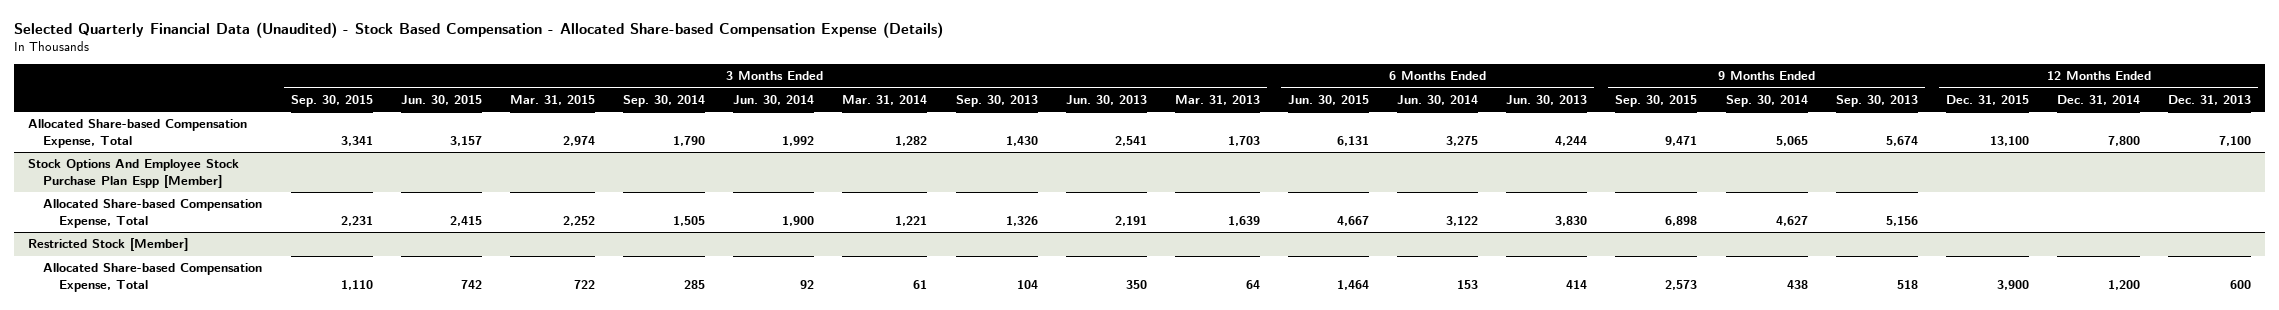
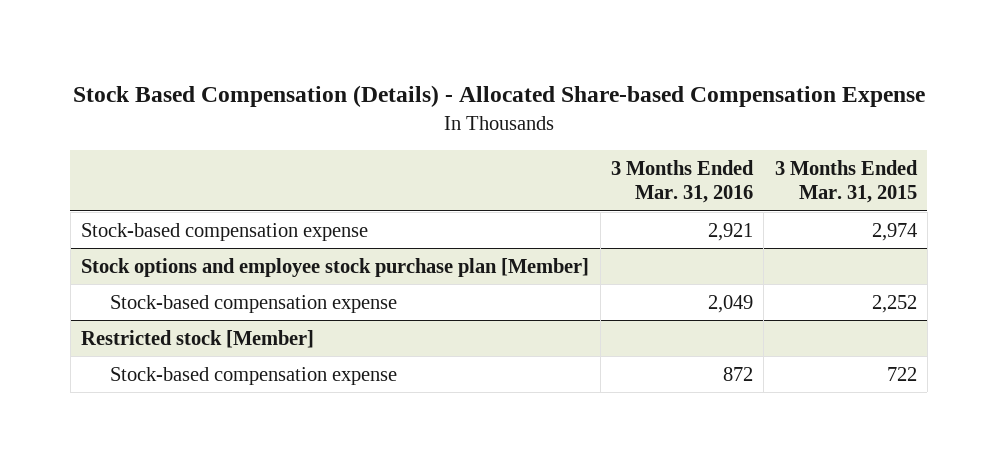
- Selected Quarterly Financial Data (Unaudited) - Stock Based Compensation - Allocated Share-based Compensation Expense (Details)
+ Stock Based Compensation (Details) - Allocated Share-based Compensation Expense
- | 3 Months Ended Sep. 30, 2015 | 3 Months Ended Jun. 30, 2015 | 3 Months Ended Mar. 31, 2015 | 3 Months Ended Sep. 30, 2014 | 3 Months Ended Jun. 30, 2014 | 3 Months Ended Mar. 31, 2014 | 3 Months Ended Sep. 30, 2013 | 3 Months Ended Jun. 30, 2013 | 3 Months Ended Mar. 31, 2013 | 6 Months Ended Jun. 30, 2015 | 6 Months Ended Jun. 30, 2014 | 6 Months Ended Jun. 30, 2013 | 9 Months Ended Sep. 30, 2015 | 9 Months Ended Sep. 30, 2014 | 9 Months Ended Sep. 30, 2013 | 12 Months Ended Dec. 31, 2015 | 12 Months Ended Dec. 31, 2014 | 12 Months Ended Dec. 31, 2013
+ | 3 Months Ended Mar. 31, 2016 | 3 Months Ended Mar. 31, 2015
- Allocated Share-based Compensation Expense, Total | 3,341 | 3,157 | 2,974 | 1,790 | 1,992 | 1,282 | 1,430 | 2,541 | 1,703 | 6,131 | 3,275 | 4,244 | 9,471 | 5,065 | 5,674 | 13,100 | 7,800 | 7,100
- Stock Options And Employee Stock Purchase Plan Espp [Member]
- Allocated Share-based Compensation Expense, Total | 2,231 | 2,415 | 2,252 | 1,505 | 1,900 | 1,221 | 1,326 | 2,191 | 1,639 | 4,667 | 3,122 | 3,830 | 6,898 | 4,627 | 5,156 | | |
- Restricted Stock [Member]
- Allocated Share-based Compensation Expense, Total | 1,110 | 742 | 722 | 285 | 92 | 61 | 104 | 350 | 64 | 1,464 | 153 | 414 | 2,573 | 438 | 518 | 3,900 | 1,200 | 600
+ Stock-based compensation expense | 2,921 | 2,974
+ Stock options and employee stock purchase plan [Member]
+ Stock-based compensation expense | 2,049 | 2,252
+ Restricted stock [Member]
+ Stock-based compensation expense | 872 | 722

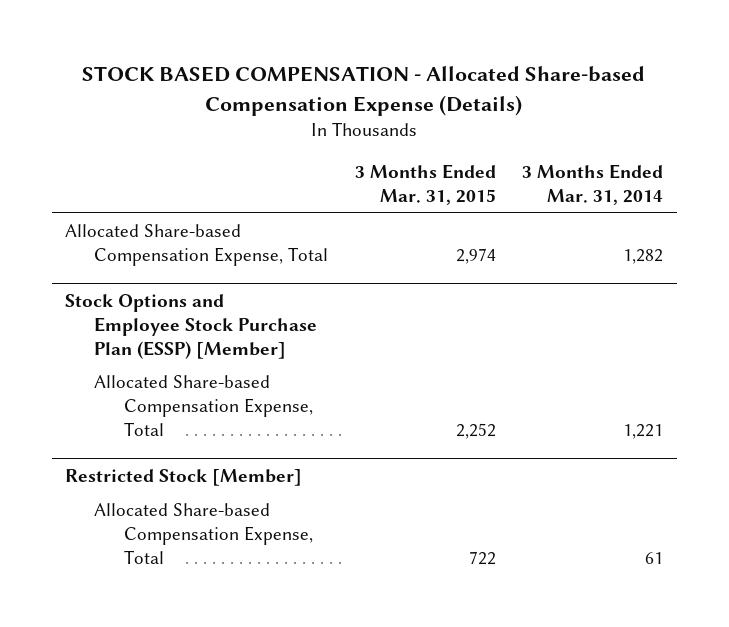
- Stock Based Compensation (Details) - Allocated Share-based Compensation Expense
+ STOCK BASED COMPENSATION - Allocated Share-based Compensation Expense (Details)
- | 3 Months Ended Mar. 31, 2016 | 3 Months Ended Mar. 31, 2015
+ | 3 Months Ended Mar. 31, 2015 | 3 Months Ended Mar. 31, 2014
- Stock-based compensation expense | 2,921 | 2,974
- Stock options and employee stock purchase plan [Member]
- Stock-based compensation expense | 2,049 | 2,252
- Restricted stock [Member]
- Stock-based compensation expense | 872 | 722
+ Allocated Share-based Compensation Expense, Total | 2,974 | 1,282
+ Stock Options and Employee Stock Purchase Plan (ESSP) [Member]
+ Allocated Share-based Compensation Expense, Total | 2,252 | 1,221
+ Restricted Stock [Member]
+ Allocated Share-based Compensation Expense, Total | 722 | 61

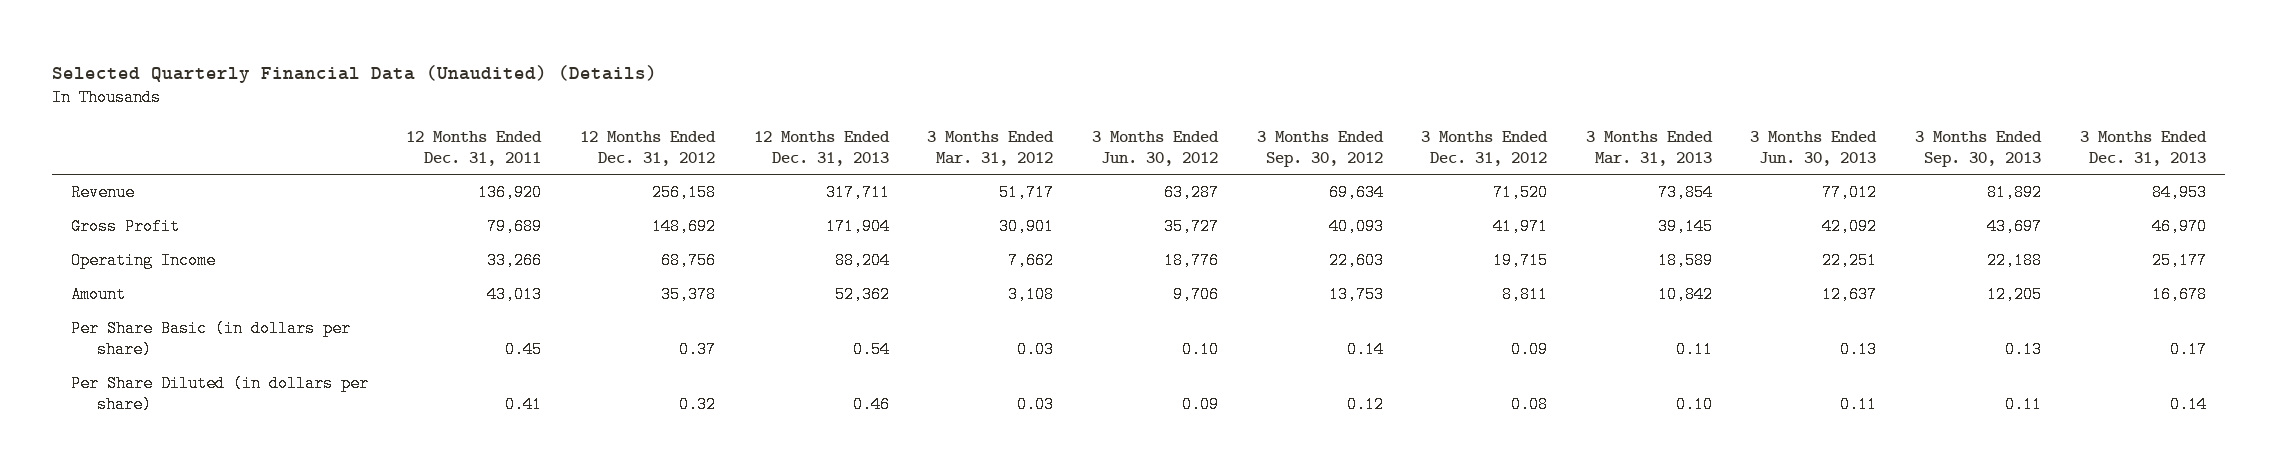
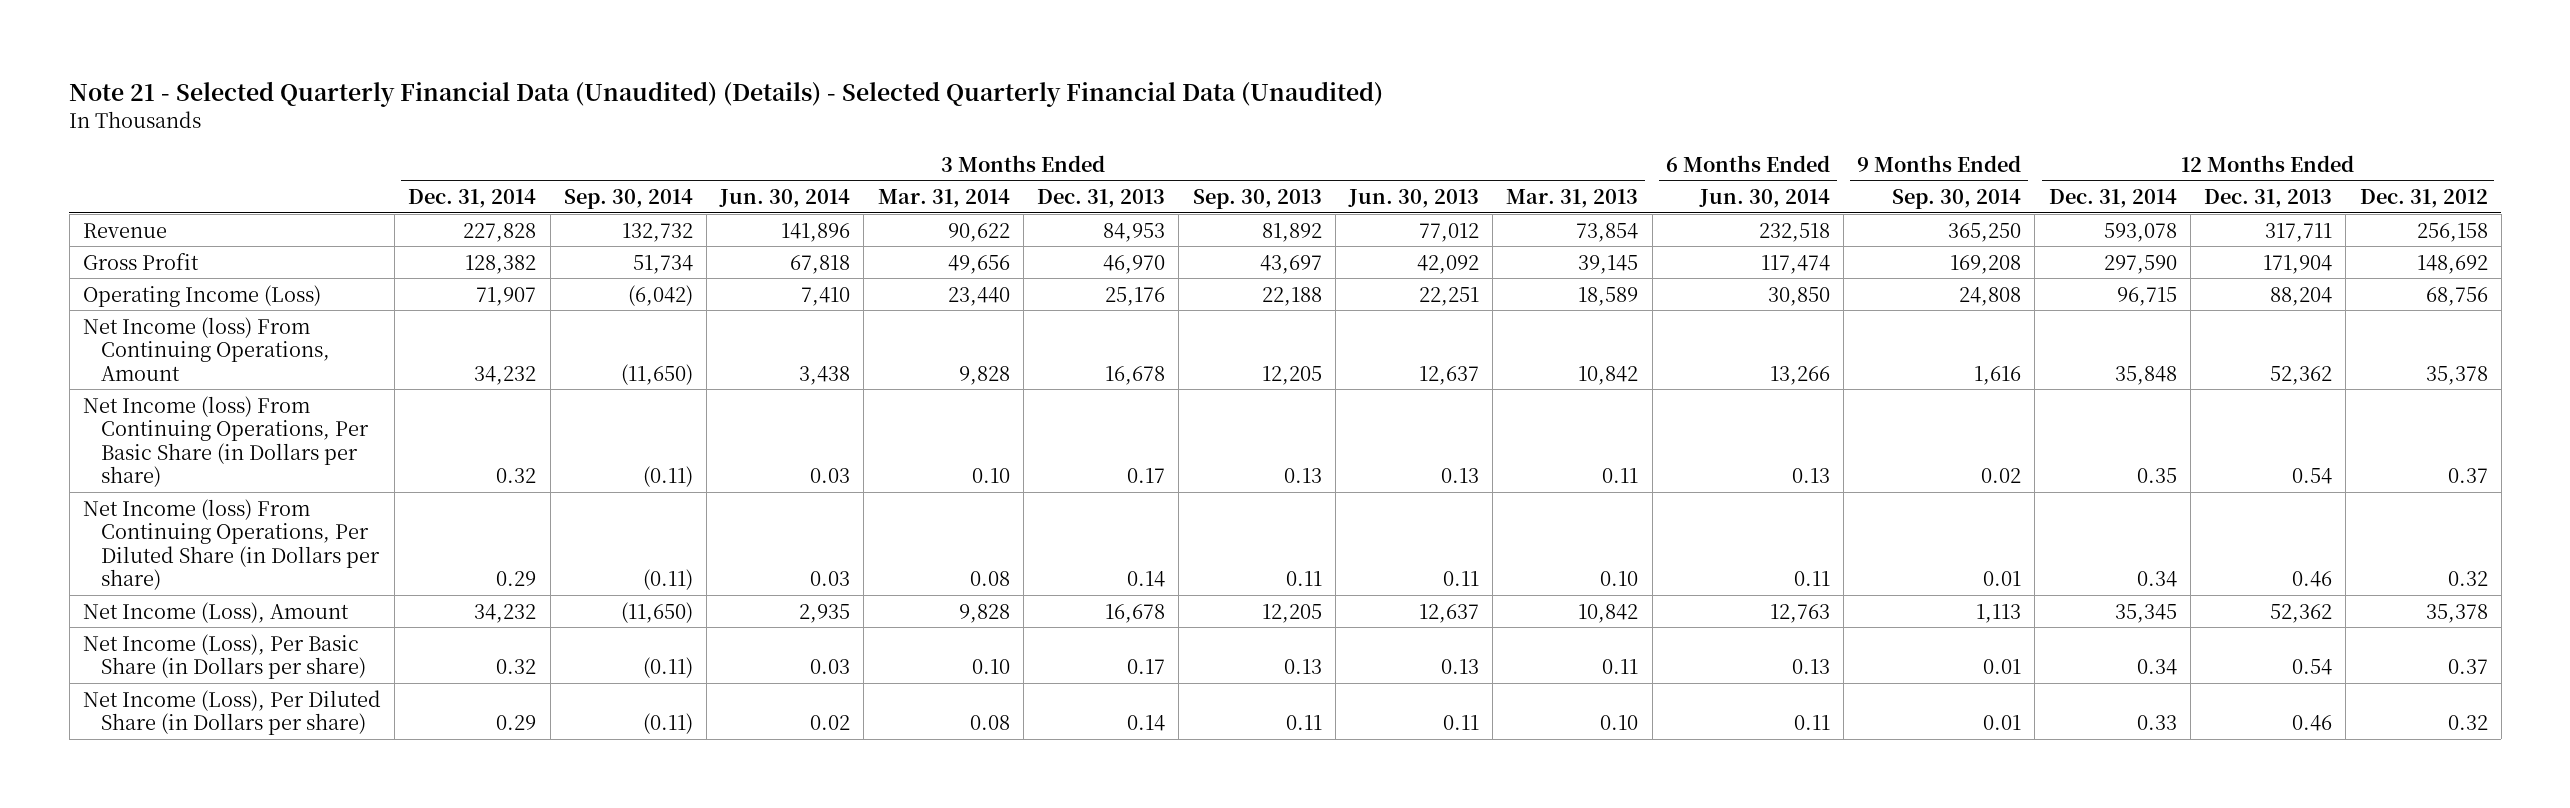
- Selected Quarterly Financial Data (Unaudited) (Details)
+ Note 21 - Selected Quarterly Financial Data (Unaudited) (Details) - Selected Quarterly Financial Data (Unaudited)
- | 12 Months Ended Dec. 31, 2011 | 12 Months Ended Dec. 31, 2012 | 12 Months Ended Dec. 31, 2013 | 3 Months Ended Mar. 31, 2012 | 3 Months Ended Jun. 30, 2012 | 3 Months Ended Sep. 30, 2012 | 3 Months Ended Dec. 31, 2012 | 3 Months Ended Mar. 31, 2013 | 3 Months Ended Jun. 30, 2013 | 3 Months Ended Sep. 30, 2013 | 3 Months Ended Dec. 31, 2013
+ | 3 Months Ended Dec. 31, 2014 | 3 Months Ended Sep. 30, 2014 | 3 Months Ended Jun. 30, 2014 | 3 Months Ended Mar. 31, 2014 | 3 Months Ended Dec. 31, 2013 | 3 Months Ended Sep. 30, 2013 | 3 Months Ended Jun. 30, 2013 | 3 Months Ended Mar. 31, 2013 | 6 Months Ended Jun. 30, 2014 | 9 Months Ended Sep. 30, 2014 | 12 Months Ended Dec. 31, 2014 | 12 Months Ended Dec. 31, 2013 | 12 Months Ended Dec. 31, 2012
- Operating Income | 33,266 | 68,756 | 88,204 | 7,662 | 18,776 | 22,603 | 19,715 | 18,589 | 22,251 | 22,188 | 25,177
- Amount | 43,013 | 35,378 | 52,362 | 3,108 | 9,706 | 13,753 | 8,811 | 10,842 | 12,637 | 12,205 | 16,678
- Per Share Basic (in dollars per share) | 0.45 | 0.37 | 0.54 | 0.03 | 0.10 | 0.14 | 0.09 | 0.11 | 0.13 | 0.13 | 0.17
- Per Share Diluted (in dollars per share) | 0.41 | 0.32 | 0.46 | 0.03 | 0.09 | 0.12 | 0.08 | 0.10 | 0.11 | 0.11 | 0.14
+ Operating Income (Loss) | 71,907 | (6,042) | 7,410 | 23,440 | 25,176 | 22,188 | 22,251 | 18,589 | 30,850 | 24,808 | 96,715 | 88,204 | 68,756
+ Net Income (loss) From Continuing Operations, Amount | 34,232 | (11,650) | 3,438 | 9,828 | 16,678 | 12,205 | 12,637 | 10,842 | 13,266 | 1,616 | 35,848 | 52,362 | 35,378
+ Net Income (loss) From Continuing Operations, Per Basic Share (in Dollars per share) | 0.32 | (0.11) | 0.03 | 0.10 | 0.17 | 0.13 | 0.13 | 0.11 | 0.13 | 0.02 | 0.35 | 0.54 | 0.37
+ Net Income (loss) From Continuing Operations, Per Diluted Share (in Dollars per share) | 0.29 | (0.11) | 0.03 | 0.08 | 0.14 | 0.11 | 0.11 | 0.10 | 0.11 | 0.01 | 0.34 | 0.46 | 0.32
+ Net Income (Loss), Amount | 34,232 | (11,650) | 2,935 | 9,828 | 16,678 | 12,205 | 12,637 | 10,842 | 12,763 | 1,113 | 35,345 | 52,362 | 35,378
+ Net Income (Loss), Per Basic Share (in Dollars per share) | 0.32 | (0.11) | 0.03 | 0.10 | 0.17 | 0.13 | 0.13 | 0.11 | 0.13 | 0.01 | 0.34 | 0.54 | 0.37
+ Net Income (Loss), Per Diluted Share (in Dollars per share) | 0.29 | (0.11) | 0.02 | 0.08 | 0.14 | 0.11 | 0.11 | 0.10 | 0.11 | 0.01 | 0.33 | 0.46 | 0.32

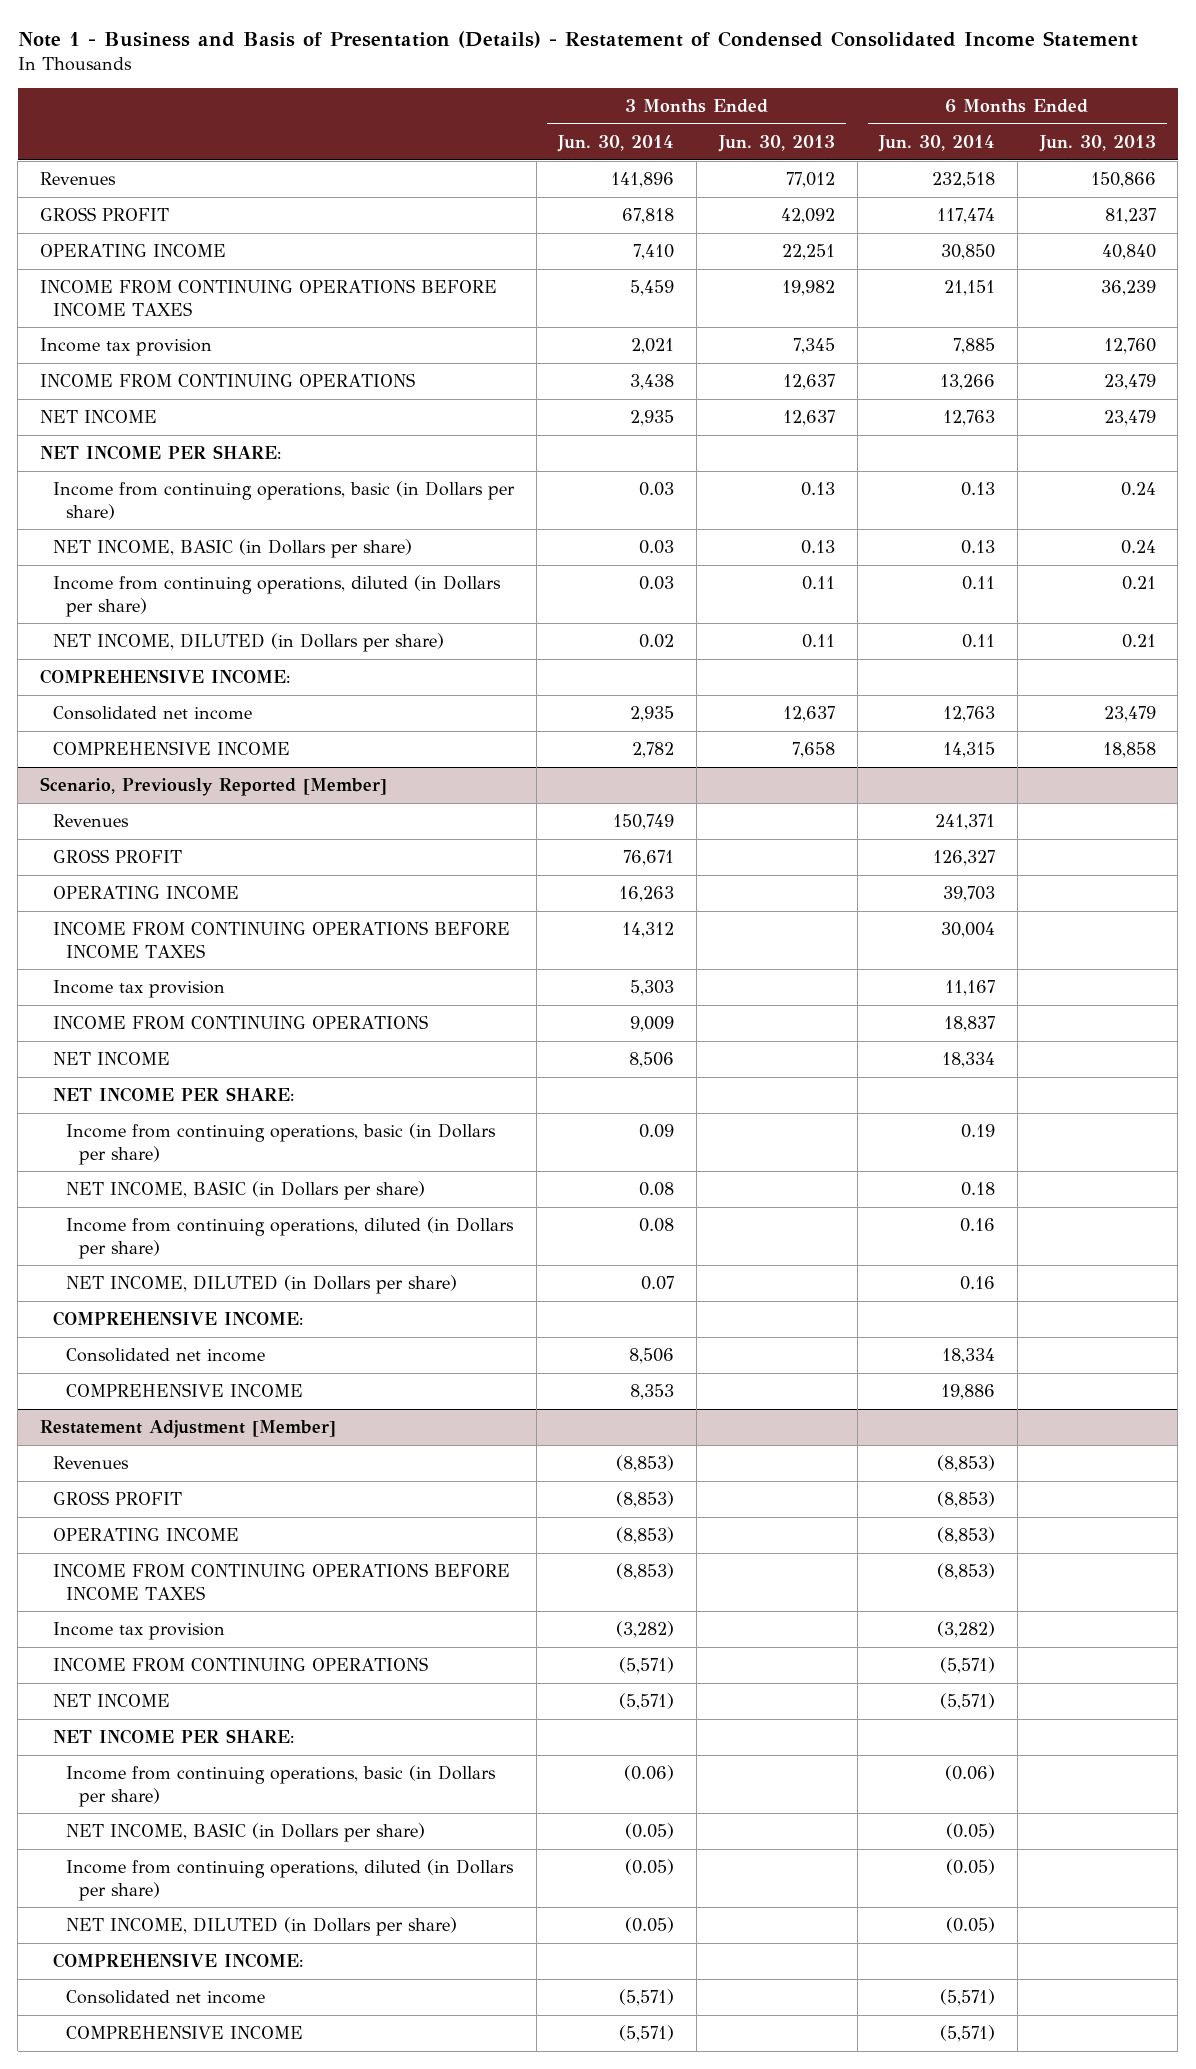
- Note 21 - Selected Quarterly Financial Data (Unaudited) (Details) - Selected Quarterly Financial Data (Unaudited)
+ Note 1 - Business and Basis of Presentation (Details) - Restatement of Condensed Consolidated Income Statement
- | 3 Months Ended Dec. 31, 2014 | 3 Months Ended Sep. 30, 2014 | 3 Months Ended Jun. 30, 2014 | 3 Months Ended Mar. 31, 2014 | 3 Months Ended Dec. 31, 2013 | 3 Months Ended Sep. 30, 2013 | 3 Months Ended Jun. 30, 2013 | 3 Months Ended Mar. 31, 2013 | 6 Months Ended Jun. 30, 2014 | 9 Months Ended Sep. 30, 2014 | 12 Months Ended Dec. 31, 2014 | 12 Months Ended Dec. 31, 2013 | 12 Months Ended Dec. 31, 2012
+ | 3 Months Ended Jun. 30, 2014 | 3 Months Ended Jun. 30, 2013 | 6 Months Ended Jun. 30, 2014 | 6 Months Ended Jun. 30, 2013
- Revenue | 227,828 | 132,732 | 141,896 | 90,622 | 84,953 | 81,892 | 77,012 | 73,854 | 232,518 | 365,250 | 593,078 | 317,711 | 256,158
- Gross Profit | 128,382 | 51,734 | 67,818 | 49,656 | 46,970 | 43,697 | 42,092 | 39,145 | 117,474 | 169,208 | 297,590 | 171,904 | 148,692
- Operating Income (Loss) | 71,907 | (6,042) | 7,410 | 23,440 | 25,176 | 22,188 | 22,251 | 18,589 | 30,850 | 24,808 | 96,715 | 88,204 | 68,756
- Net Income (loss) From Continuing Operations, Amount | 34,232 | (11,650) | 3,438 | 9,828 | 16,678 | 12,205 | 12,637 | 10,842 | 13,266 | 1,616 | 35,848 | 52,362 | 35,378
- Net Income (loss) From Continuing Operations, Per Basic Share (in Dollars per share) | 0.32 | (0.11) | 0.03 | 0.10 | 0.17 | 0.13 | 0.13 | 0.11 | 0.13 | 0.02 | 0.35 | 0.54 | 0.37
- Net Income (loss) From Continuing Operations, Per Diluted Share (in Dollars per share) | 0.29 | (0.11) | 0.03 | 0.08 | 0.14 | 0.11 | 0.11 | 0.10 | 0.11 | 0.01 | 0.34 | 0.46 | 0.32
- Net Income (Loss), Amount | 34,232 | (11,650) | 2,935 | 9,828 | 16,678 | 12,205 | 12,637 | 10,842 | 12,763 | 1,113 | 35,345 | 52,362 | 35,378
- Net Income (Loss), Per Basic Share (in Dollars per share) | 0.32 | (0.11) | 0.03 | 0.10 | 0.17 | 0.13 | 0.13 | 0.11 | 0.13 | 0.01 | 0.34 | 0.54 | 0.37
- Net Income (Loss), Per Diluted Share (in Dollars per share) | 0.29 | (0.11) | 0.02 | 0.08 | 0.14 | 0.11 | 0.11 | 0.10 | 0.11 | 0.01 | 0.33 | 0.46 | 0.32
+ Revenues | 141,896 | 77,012 | 232,518 | 150,866
+ GROSS PROFIT | 67,818 | 42,092 | 117,474 | 81,237
+ OPERATING INCOME | 7,410 | 22,251 | 30,850 | 40,840
+ INCOME FROM CONTINUING OPERATIONS BEFORE INCOME TAXES | 5,459 | 19,982 | 21,151 | 36,239
+ Income tax provision | 2,021 | 7,345 | 7,885 | 12,760
+ INCOME FROM CONTINUING OPERATIONS | 3,438 | 12,637 | 13,266 | 23,479
+ NET INCOME | 2,935 | 12,637 | 12,763 | 23,479
+ NET INCOME PER SHARE:
+ Income from continuing operations, basic (in Dollars per share) | 0.03 | 0.13 | 0.13 | 0.24
+ NET INCOME, BASIC (in Dollars per share) | 0.03 | 0.13 | 0.13 | 0.24
+ Income from continuing operations, diluted (in Dollars per share) | 0.03 | 0.11 | 0.11 | 0.21
+ NET INCOME, DILUTED (in Dollars per share) | 0.02 | 0.11 | 0.11 | 0.21
+ COMPREHENSIVE INCOME:
+ Consolidated net income | 2,935 | 12,637 | 12,763 | 23,479
+ COMPREHENSIVE INCOME | 2,782 | 7,658 | 14,315 | 18,858
+ Scenario, Previously Reported [Member]
+ Revenues | 150,749 | | 241,371 |
+ GROSS PROFIT | 76,671 | | 126,327 |
+ OPERATING INCOME | 16,263 | | 39,703 |
+ INCOME FROM CONTINUING OPERATIONS BEFORE INCOME TAXES | 14,312 | | 30,004 |
+ Income tax provision | 5,303 | | 11,167 |
+ INCOME FROM CONTINUING OPERATIONS | 9,009 | | 18,837 |
+ NET INCOME | 8,506 | | 18,334 |
+ NET INCOME PER SHARE:
+ Income from continuing operations, basic (in Dollars per share) | 0.09 | | 0.19 |
+ NET INCOME, BASIC (in Dollars per share) | 0.08 | | 0.18 |
+ Income from continuing operations, diluted (in Dollars per share) | 0.08 | | 0.16 |
+ NET INCOME, DILUTED (in Dollars per share) | 0.07 | | 0.16 |
+ COMPREHENSIVE INCOME:
+ Consolidated net income | 8,506 | | 18,334 |
+ COMPREHENSIVE INCOME | 8,353 | | 19,886 |
+ Restatement Adjustment [Member]
+ Revenues | (8,853) | | (8,853) |
+ GROSS PROFIT | (8,853) | | (8,853) |
+ OPERATING INCOME | (8,853) | | (8,853) |
+ INCOME FROM CONTINUING OPERATIONS BEFORE INCOME TAXES | (8,853) | | (8,853) |
+ Income tax provision | (3,282) | | (3,282) |
+ INCOME FROM CONTINUING OPERATIONS | (5,571) | | (5,571) |
+ NET INCOME | (5,571) | | (5,571) |
+ NET INCOME PER SHARE:
+ Income from continuing operations, basic (in Dollars per share) | (0.06) | | (0.06) |
+ NET INCOME, BASIC (in Dollars per share) | (0.05) | | (0.05) |
+ Income from continuing operations, diluted (in Dollars per share) | (0.05) | | (0.05) |
+ NET INCOME, DILUTED (in Dollars per share) | (0.05) | | (0.05) |
+ COMPREHENSIVE INCOME:
+ Consolidated net income | (5,571) | | (5,571) |
+ COMPREHENSIVE INCOME | (5,571) | | (5,571) |

